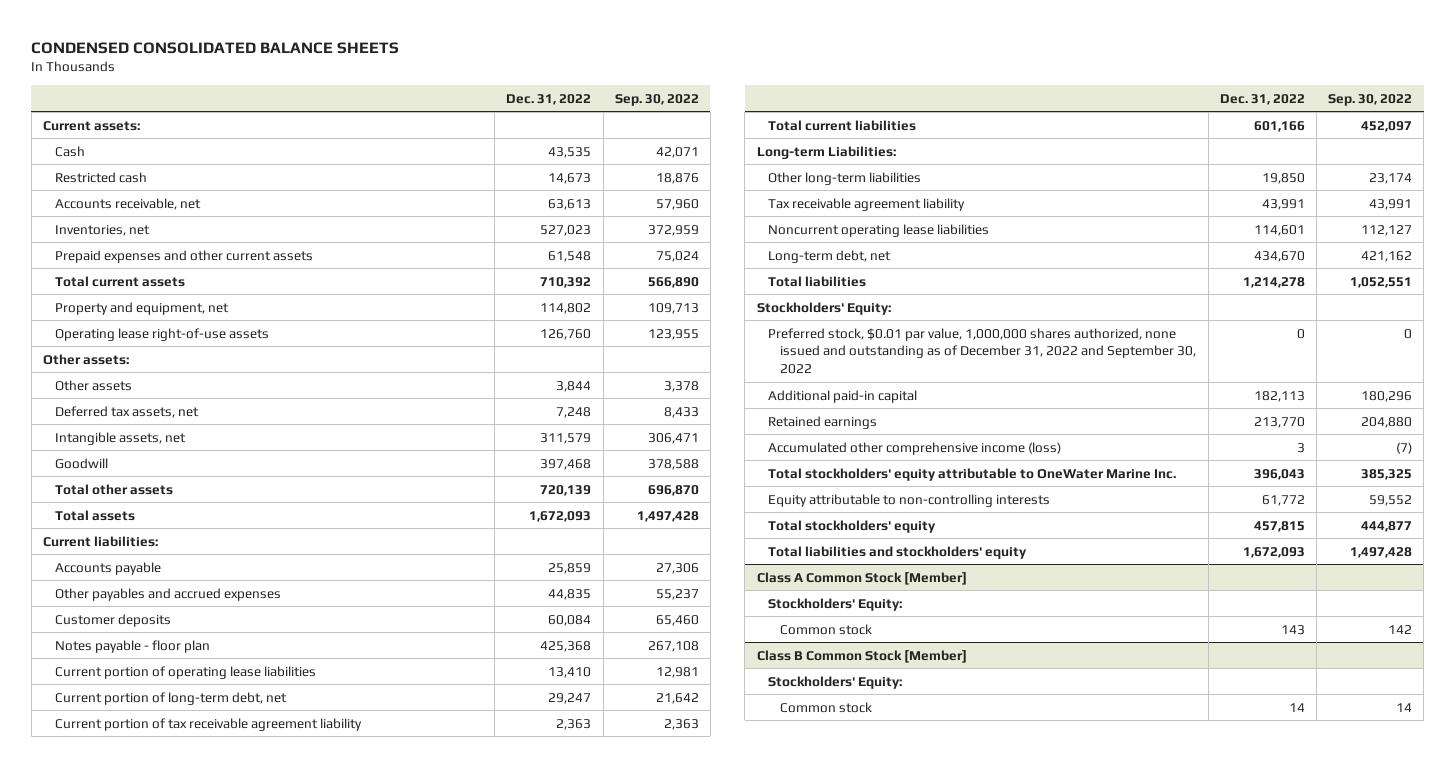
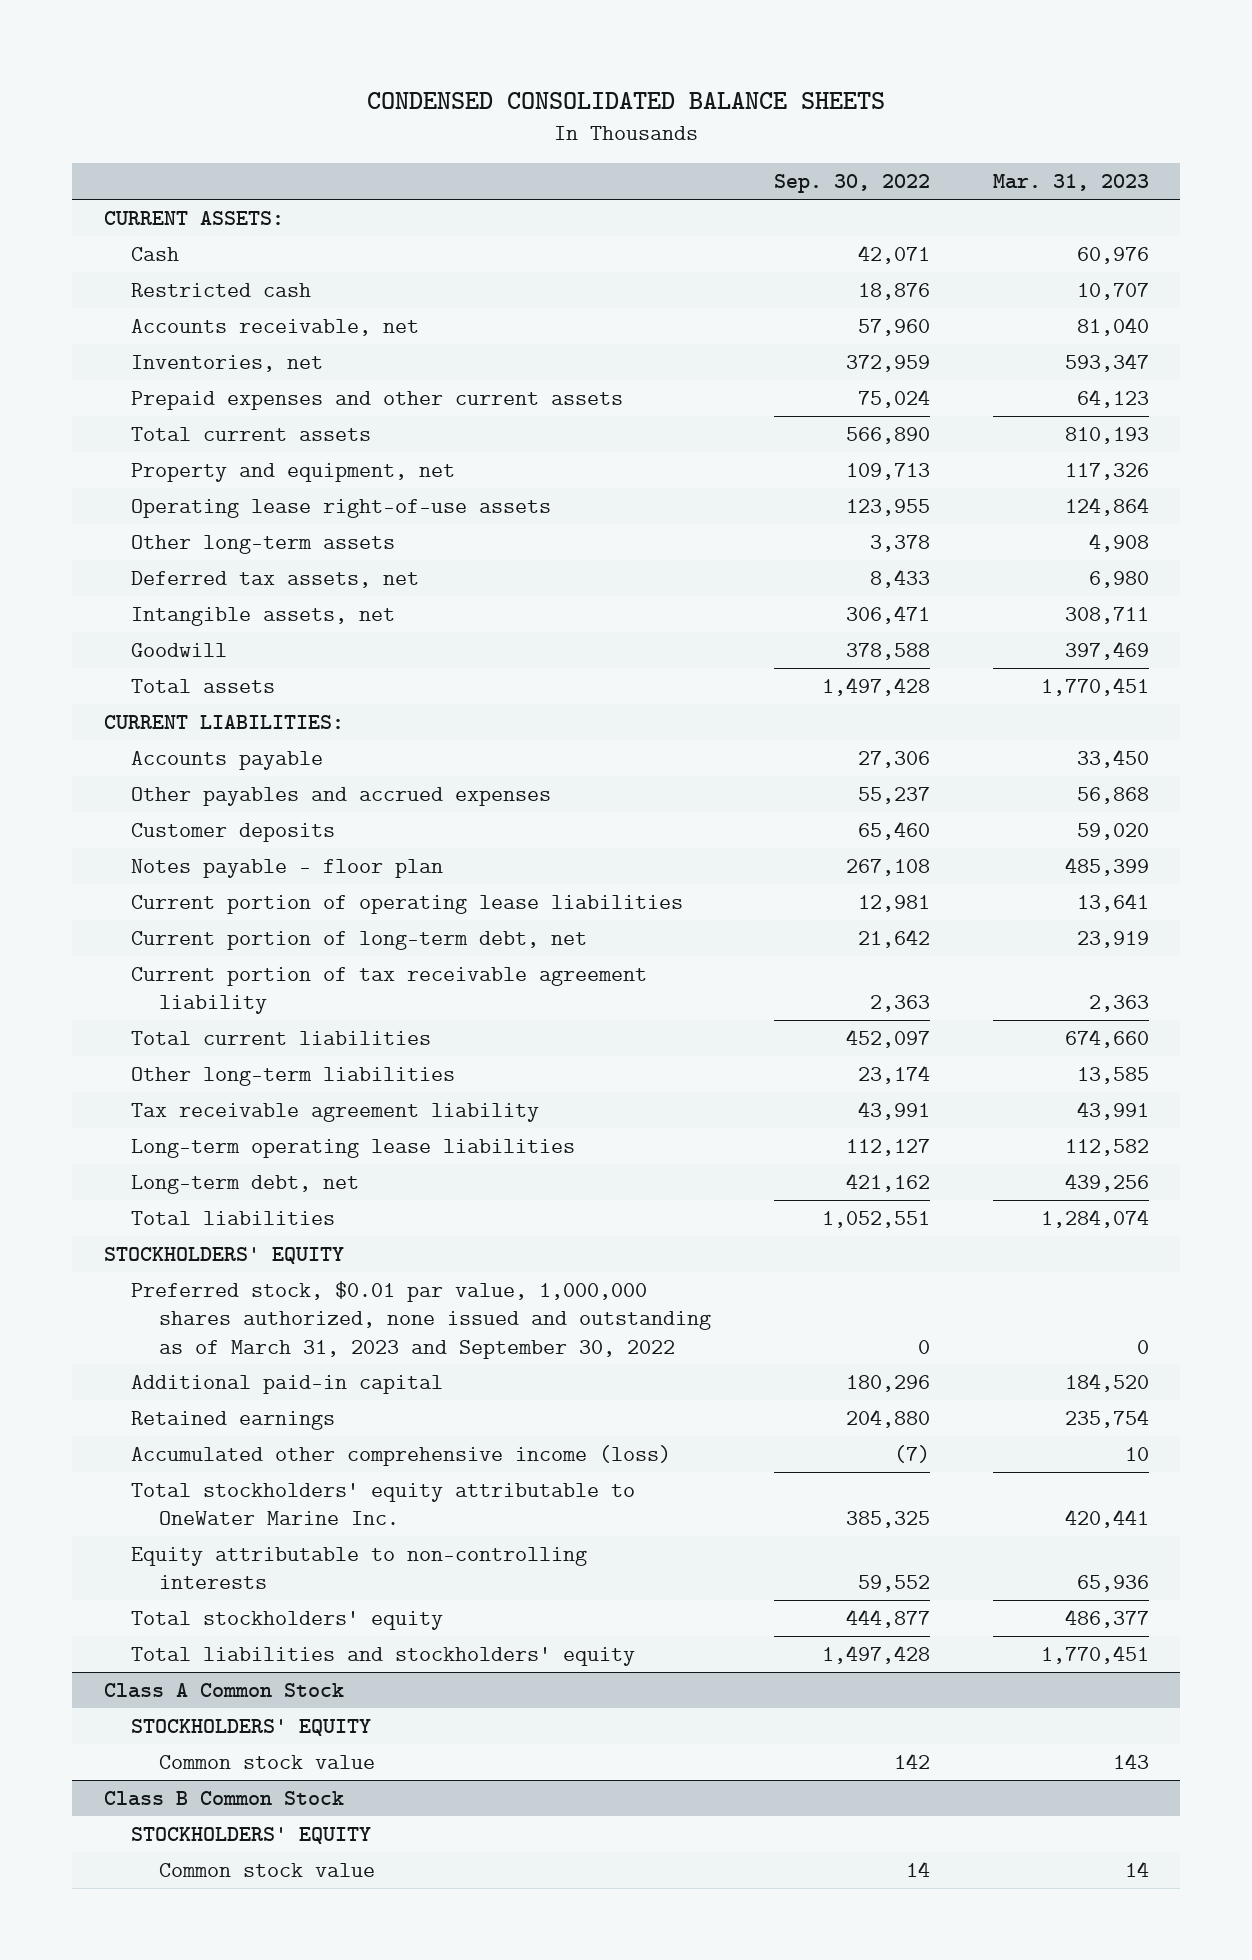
- | Dec. 31, 2022 | Sep. 30, 2022
+ | Sep. 30, 2022 | Mar. 31, 2023
- Current assets:
+ CURRENT ASSETS:
- Other assets:
- Other assets | 3,844 | 3,378
+ Other long-term assets | 3,378 | 4,908
- Total other assets | 720,139 | 696,870
- Current liabilities:
+ CURRENT LIABILITIES:
- Long-term Liabilities:
- Noncurrent operating lease liabilities | 114,601 | 112,127
+ Long-term operating lease liabilities | 112,127 | 112,582
- Stockholders' Equity:
- Preferred stock, $0.01 par value, 1,000,000 shares authorized, none issued and outstanding as of December 31, 2022 and September 30, 2022 | 0 | 0
+ STOCKHOLDERS' EQUITY
+ Preferred stock, $0.01 par value, 1,000,000 shares authorized, none issued and outstanding as of March 31, 2023 and September 30, 2022 | 0 | 0
- Class A Common Stock [Member]
- Stockholders' Equity:
- Common stock | 143 | 142
- Class B Common Stock [Member]
- Stockholders' Equity:
- Common stock | 14 | 14
+ Class A Common Stock
+ STOCKHOLDERS' EQUITY
+ Common stock value | 142 | 143
+ Class B Common Stock
+ STOCKHOLDERS' EQUITY
+ Common stock value | 14 | 14

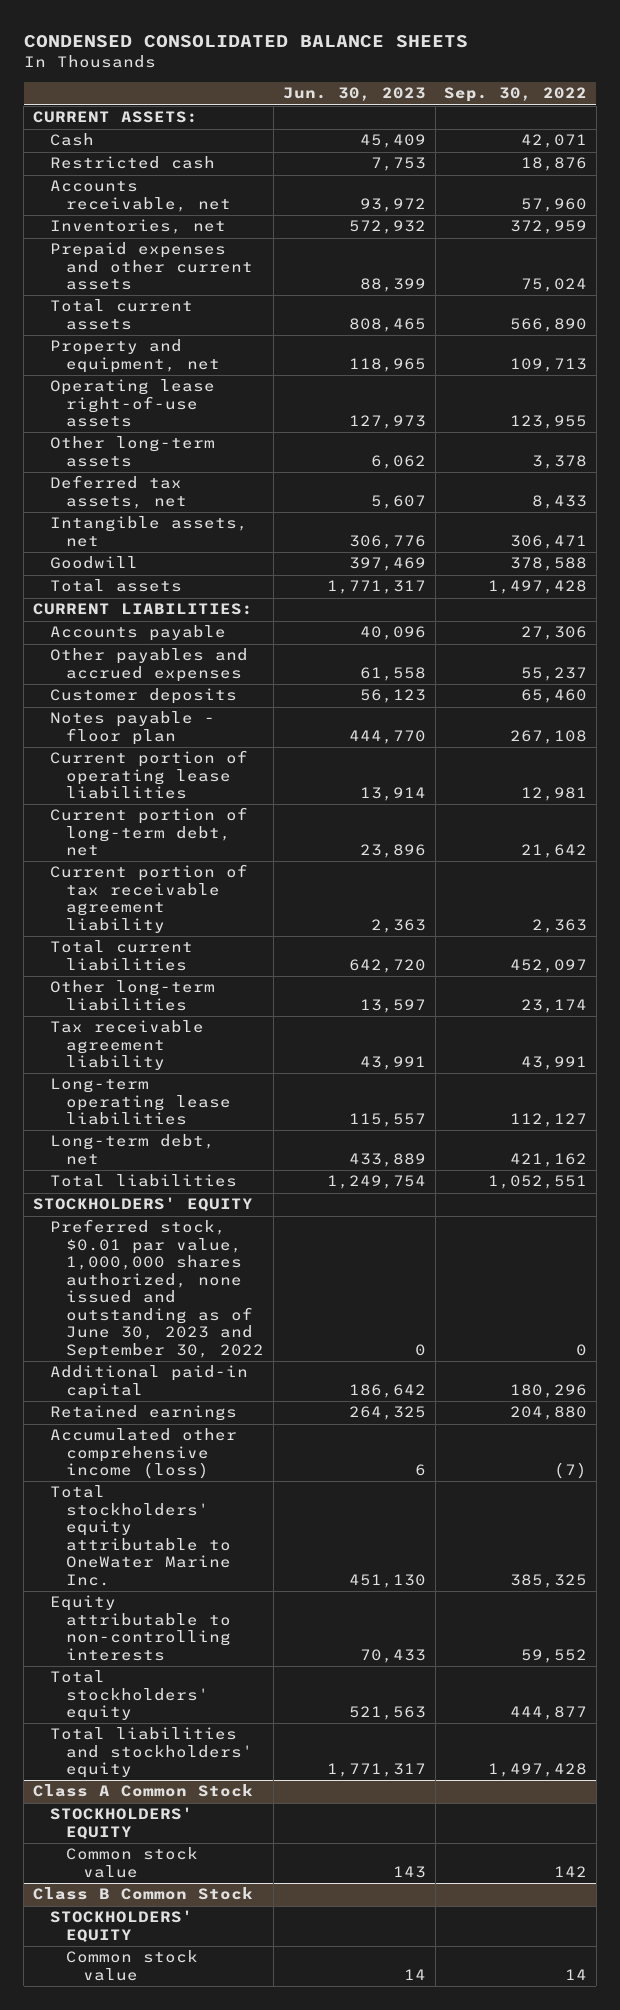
- | Sep. 30, 2022 | Mar. 31, 2023
+ | Jun. 30, 2023 | Sep. 30, 2022
- Preferred stock, $0.01 par value, 1,000,000 shares authorized, none issued and outstanding as of March 31, 2023 and September 30, 2022 | 0 | 0
+ Preferred stock, $0.01 par value, 1,000,000 shares authorized, none issued and outstanding as of June 30, 2023 and September 30, 2022 | 0 | 0

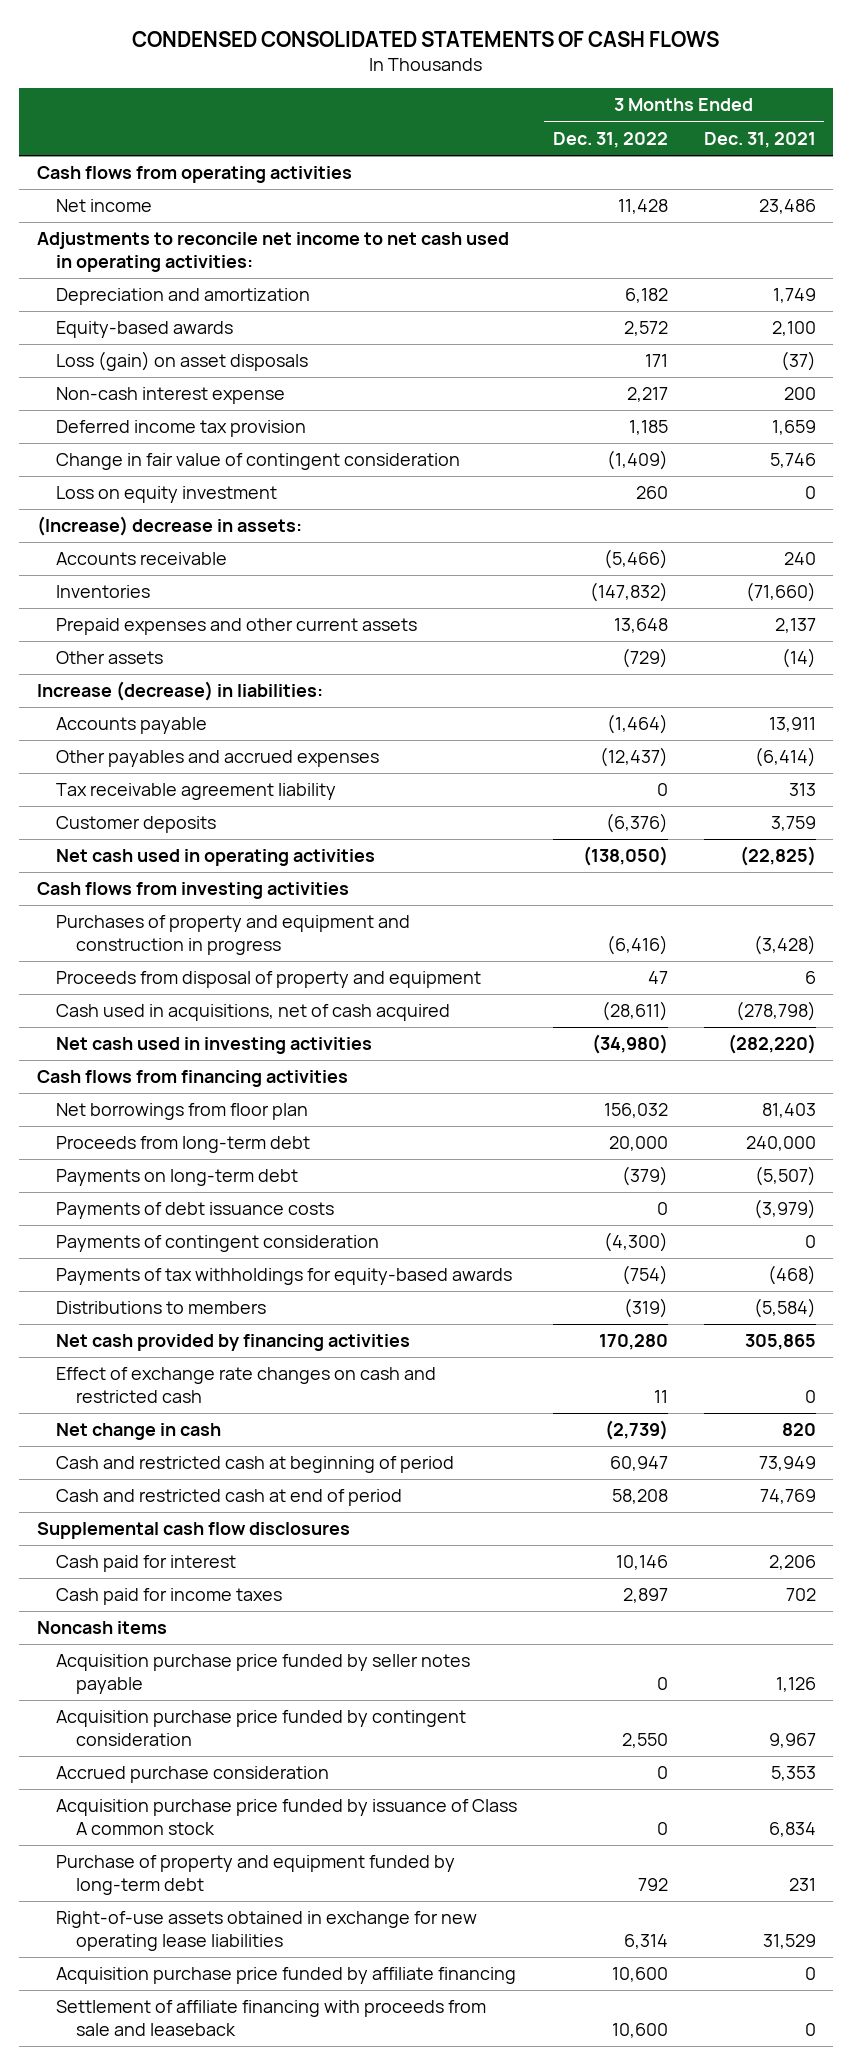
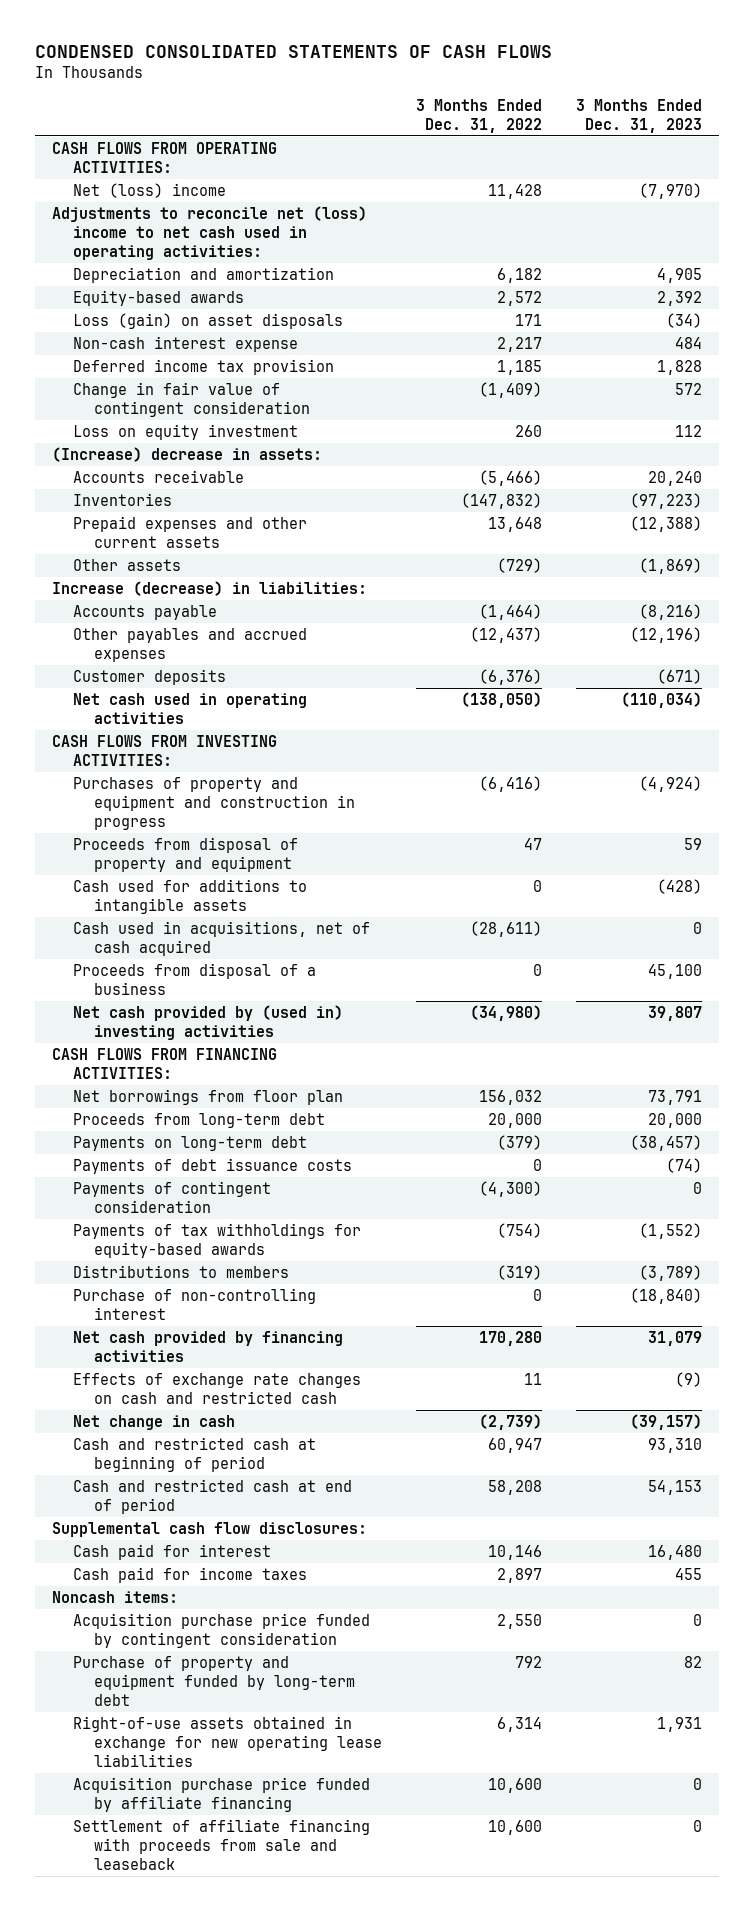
- | 3 Months Ended Dec. 31, 2022 | 3 Months Ended Dec. 31, 2021
+ | 3 Months Ended Dec. 31, 2022 | 3 Months Ended Dec. 31, 2023
- Cash flows from operating activities
- Net income | 11,428 | 23,486
- Adjustments to reconcile net income to net cash used in operating activities:
+ CASH FLOWS FROM OPERATING ACTIVITIES:
+ Net (loss) income | 11,428 | (7,970)
+ Adjustments to reconcile net (loss) income to net cash used in operating activities:
- Tax receivable agreement liability | 0 | 313
- Cash flows from investing activities
+ CASH FLOWS FROM INVESTING ACTIVITIES:
+ Cash used for additions to intangible assets | 0 | (428)
- Net cash used in investing activities | (34,980) | (282,220)
- Cash flows from financing activities
+ Proceeds from disposal of a business | 0 | 45,100
+ Net cash provided by (used in) investing activities | (34,980) | 39,807
+ CASH FLOWS FROM FINANCING ACTIVITIES:
+ Purchase of non-controlling interest | 0 | (18,840)
- Effect of exchange rate changes on cash and restricted cash | 11 | 0
+ Effects of exchange rate changes on cash and restricted cash | 11 | (9)
- Supplemental cash flow disclosures
+ Supplemental cash flow disclosures:
- Noncash items
- Acquisition purchase price funded by seller notes payable | 0 | 1,126
+ Noncash items:
- Accrued purchase consideration | 0 | 5,353
- Acquisition purchase price funded by issuance of Class A common stock | 0 | 6,834

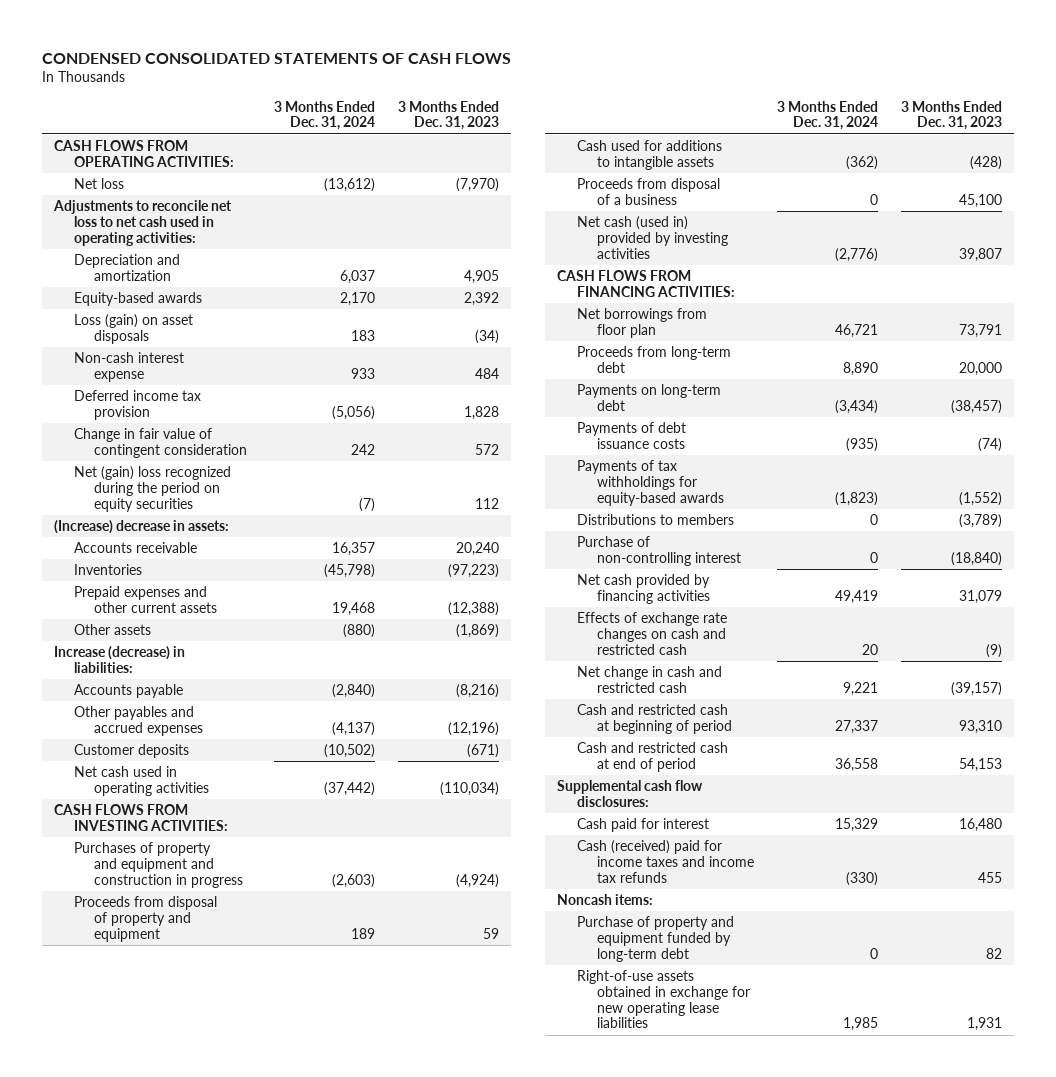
- | 3 Months Ended Dec. 31, 2022 | 3 Months Ended Dec. 31, 2023
+ | 3 Months Ended Dec. 31, 2024 | 3 Months Ended Dec. 31, 2023
- Net (loss) income | 11,428 | (7,970)
- Adjustments to reconcile net (loss) income to net cash used in operating activities:
+ Net loss | (13,612) | (7,970)
+ Adjustments to reconcile net loss to net cash used in operating activities:
- Loss on equity investment | 260 | 112
+ Net (gain) loss recognized during the period on equity securities | (7) | 112
- Cash used in acquisitions, net of cash acquired | (28,611) | 0
- Net cash provided by (used in) investing activities | (34,980) | 39,807
+ Net cash (used in) provided by investing activities | (2,776) | 39,807
- Payments of contingent consideration | (4,300) | 0
- Net change in cash | (2,739) | (39,157)
+ Net change in cash and restricted cash | 9,221 | (39,157)
- Cash paid for income taxes | 2,897 | 455
+ Cash (received) paid for income taxes and income tax refunds | (330) | 455
- Acquisition purchase price funded by contingent consideration | 2,550 | 0
- Acquisition purchase price funded by affiliate financing | 10,600 | 0
- Settlement of affiliate financing with proceeds from sale and leaseback | 10,600 | 0

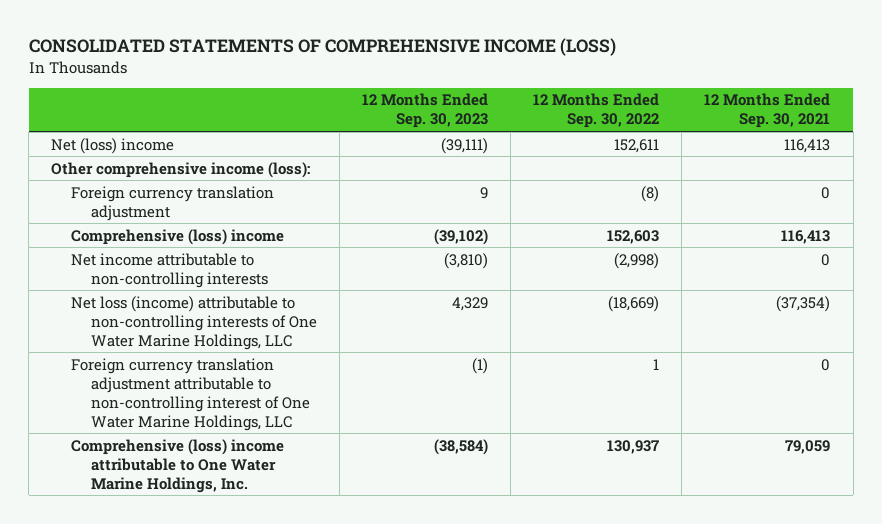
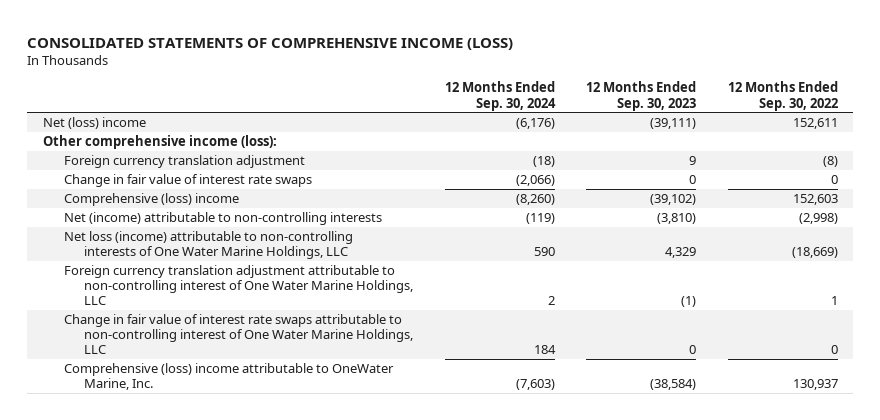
- | 12 Months Ended Sep. 30, 2023 | 12 Months Ended Sep. 30, 2022 | 12 Months Ended Sep. 30, 2021
+ | 12 Months Ended Sep. 30, 2024 | 12 Months Ended Sep. 30, 2023 | 12 Months Ended Sep. 30, 2022
+ Change in fair value of interest rate swaps | (2,066) | 0 | 0
- Net income attributable to non-controlling interests | (3,810) | (2,998) | 0
+ Net (income) attributable to non-controlling interests | (119) | (3,810) | (2,998)
- Comprehensive (loss) income attributable to One Water Marine Holdings, Inc. | (38,584) | 130,937 | 79,059
+ Change in fair value of interest rate swaps attributable to non-controlling interest of One Water Marine Holdings, LLC | 184 | 0 | 0
+ Comprehensive (loss) income attributable to OneWater Marine, Inc. | (7,603) | (38,584) | 130,937

